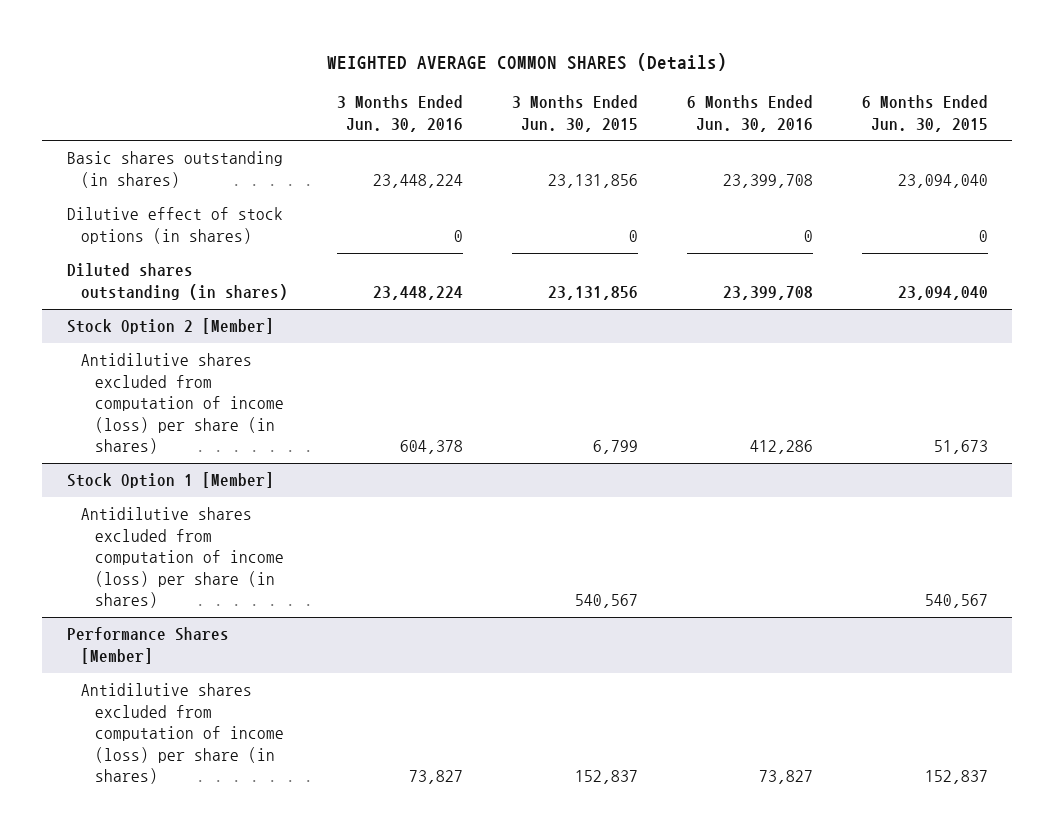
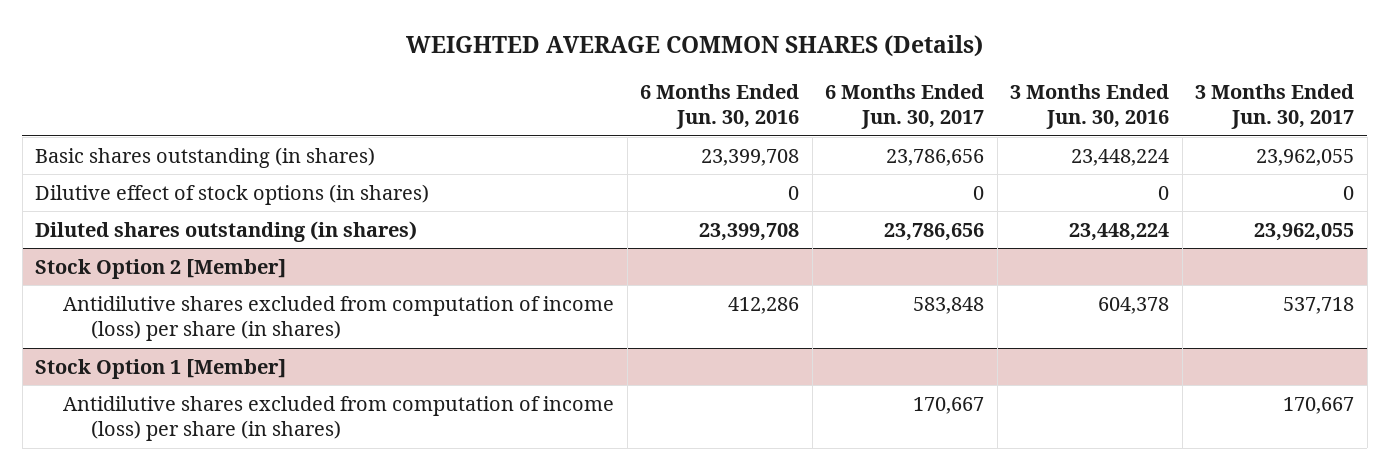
- | 3 Months Ended Jun. 30, 2016 | 3 Months Ended Jun. 30, 2015 | 6 Months Ended Jun. 30, 2016 | 6 Months Ended Jun. 30, 2015
+ | 6 Months Ended Jun. 30, 2016 | 6 Months Ended Jun. 30, 2017 | 3 Months Ended Jun. 30, 2016 | 3 Months Ended Jun. 30, 2017
- Performance Shares [Member]
- Antidilutive shares excluded from computation of income (loss) per share (in shares) | 73,827 | 152,837 | 73,827 | 152,837

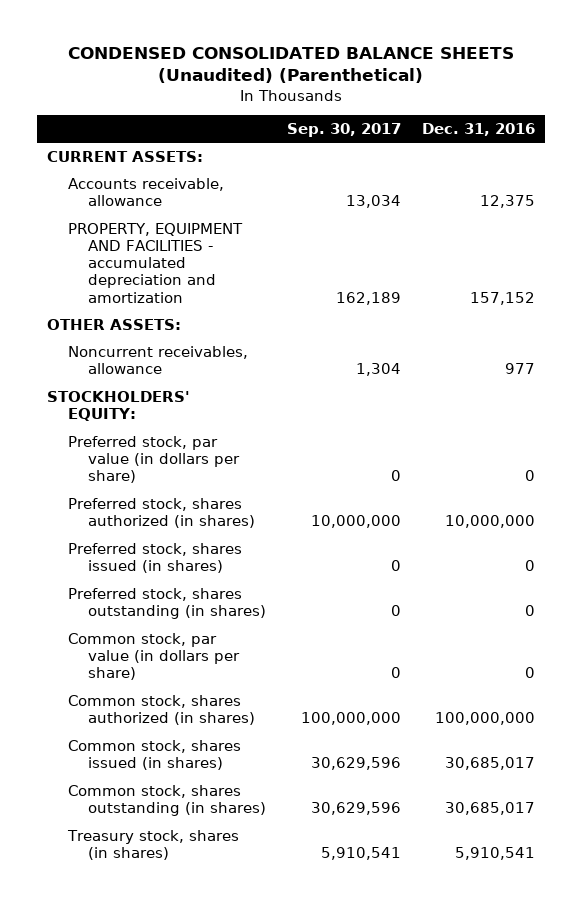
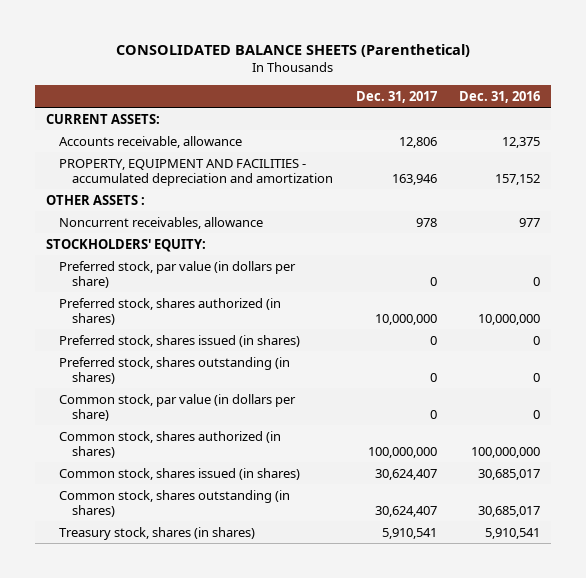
- CONDENSED CONSOLIDATED BALANCE SHEETS (Unaudited) (Parenthetical)
+ CONSOLIDATED BALANCE SHEETS (Parenthetical)
- | Sep. 30, 2017 | Dec. 31, 2016
+ | Dec. 31, 2017 | Dec. 31, 2016
- OTHER ASSETS:
+ OTHER ASSETS :

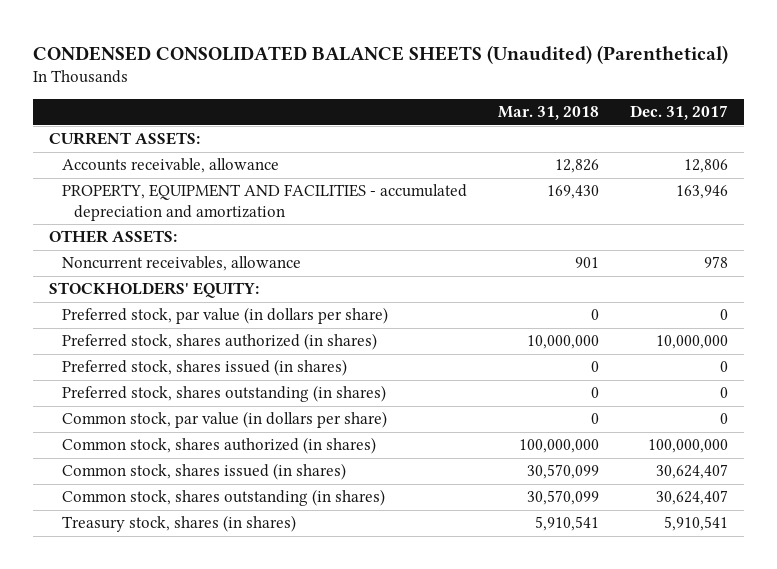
- CONSOLIDATED BALANCE SHEETS (Parenthetical)
+ CONDENSED CONSOLIDATED BALANCE SHEETS (Unaudited) (Parenthetical)
- | Dec. 31, 2017 | Dec. 31, 2016
+ | Mar. 31, 2018 | Dec. 31, 2017
- OTHER ASSETS :
+ OTHER ASSETS:

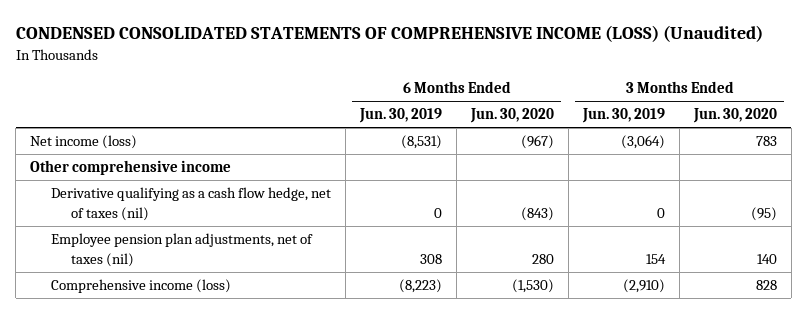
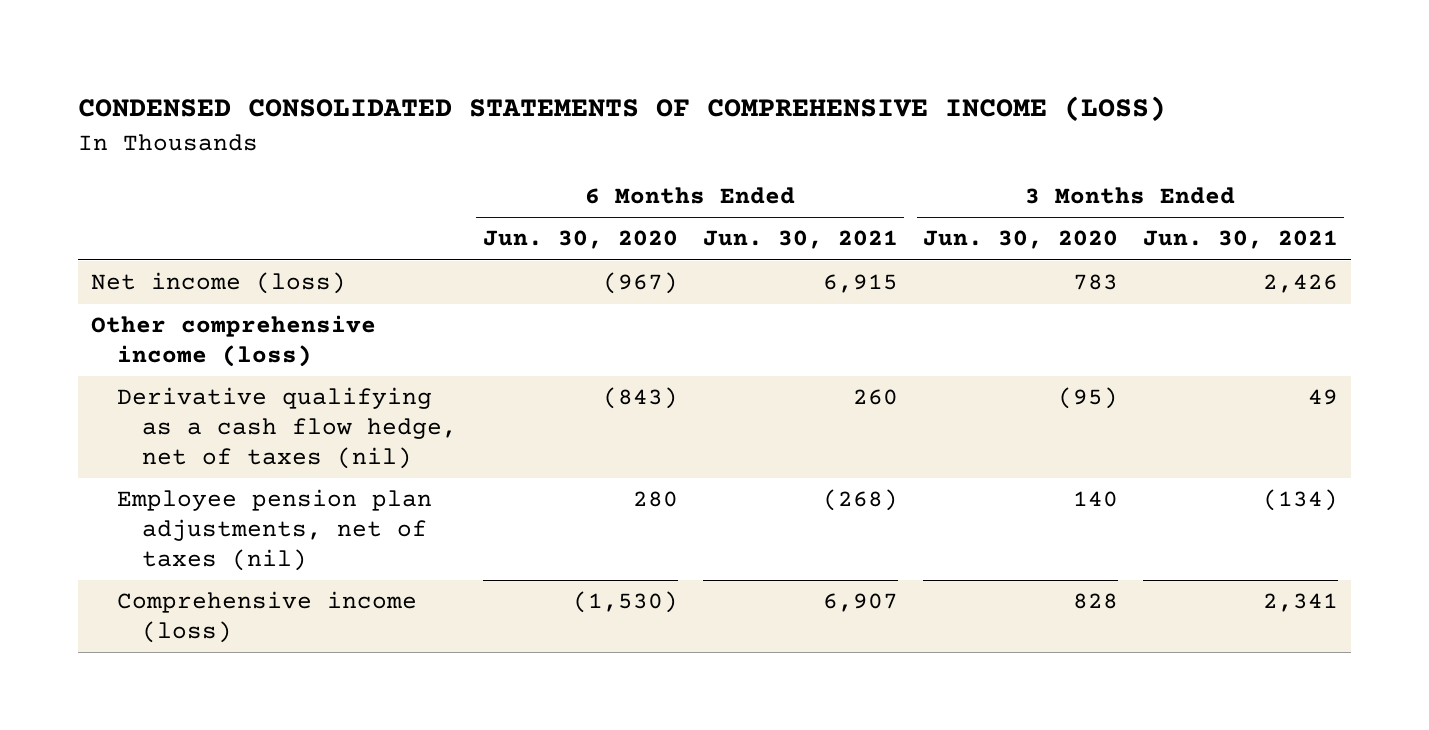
- CONDENSED CONSOLIDATED STATEMENTS OF COMPREHENSIVE INCOME (LOSS) (Unaudited)
+ CONDENSED CONSOLIDATED STATEMENTS OF COMPREHENSIVE INCOME (LOSS)
- | 6 Months Ended Jun. 30, 2019 | 6 Months Ended Jun. 30, 2020 | 3 Months Ended Jun. 30, 2019 | 3 Months Ended Jun. 30, 2020
+ | 6 Months Ended Jun. 30, 2020 | 6 Months Ended Jun. 30, 2021 | 3 Months Ended Jun. 30, 2020 | 3 Months Ended Jun. 30, 2021
- Other comprehensive income
+ Other comprehensive income (loss)

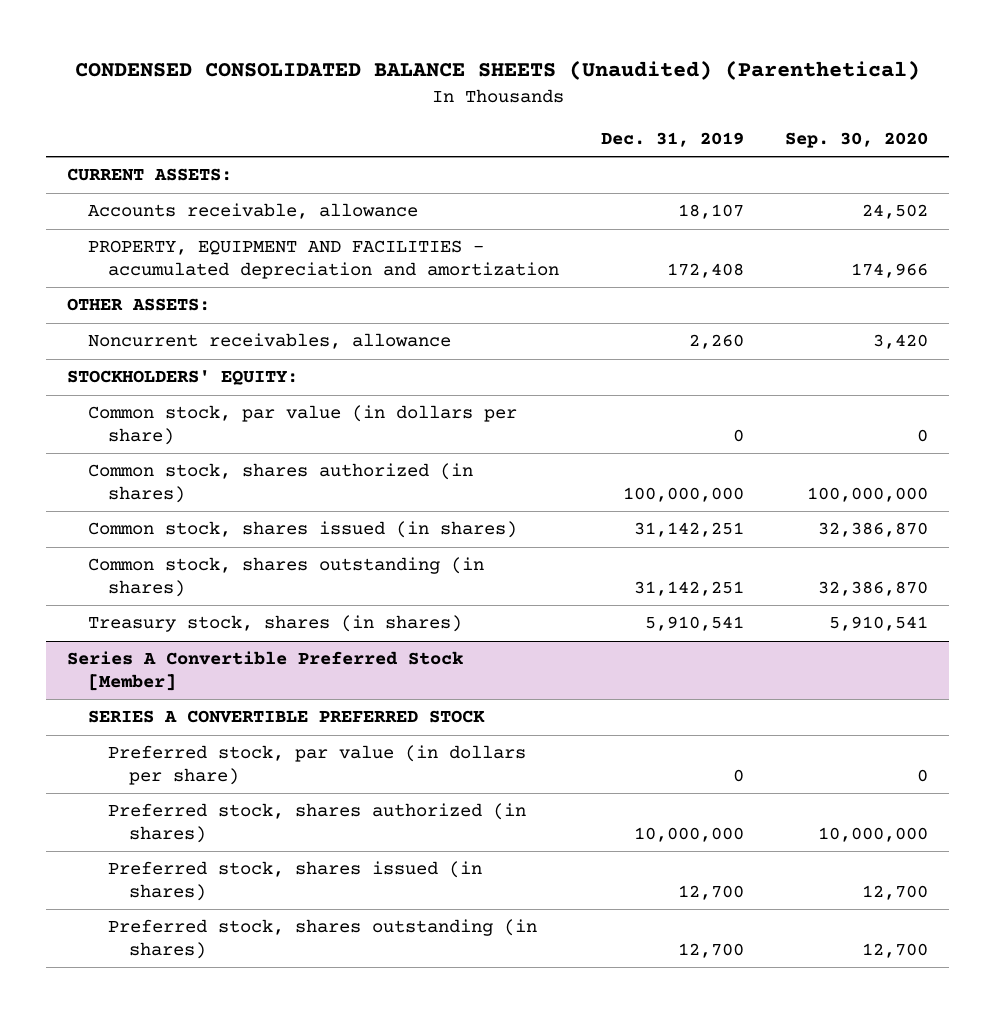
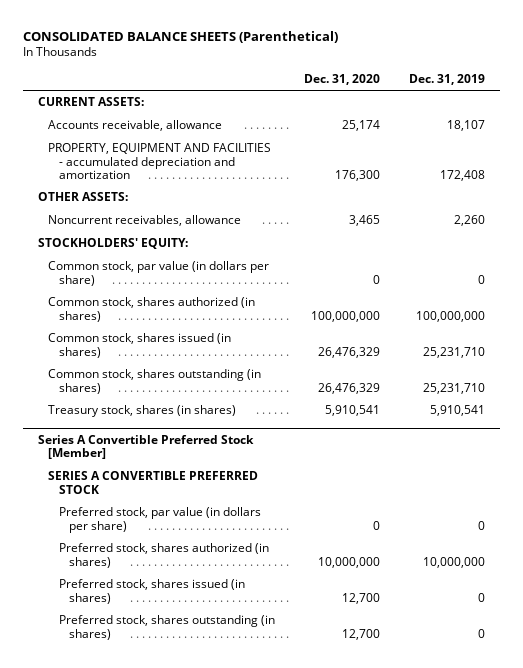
- CONDENSED CONSOLIDATED BALANCE SHEETS (Unaudited) (Parenthetical)
+ CONSOLIDATED BALANCE SHEETS (Parenthetical)
- | Dec. 31, 2019 | Sep. 30, 2020
+ | Dec. 31, 2020 | Dec. 31, 2019
- Common stock, shares issued (in shares) | 31,142,251 | 32,386,870
- Common stock, shares outstanding (in shares) | 31,142,251 | 32,386,870
+ Common stock, shares issued (in shares) | 26,476,329 | 25,231,710
+ Common stock, shares outstanding (in shares) | 26,476,329 | 25,231,710
@ Series A Convertible Preferred Stock [Member]
- Preferred stock, shares issued (in shares) | 12,700 | 12,700
- Preferred stock, shares outstanding (in shares) | 12,700 | 12,700
+ Preferred stock, shares issued (in shares) | 12,700 | 0
+ Preferred stock, shares outstanding (in shares) | 12,700 | 0

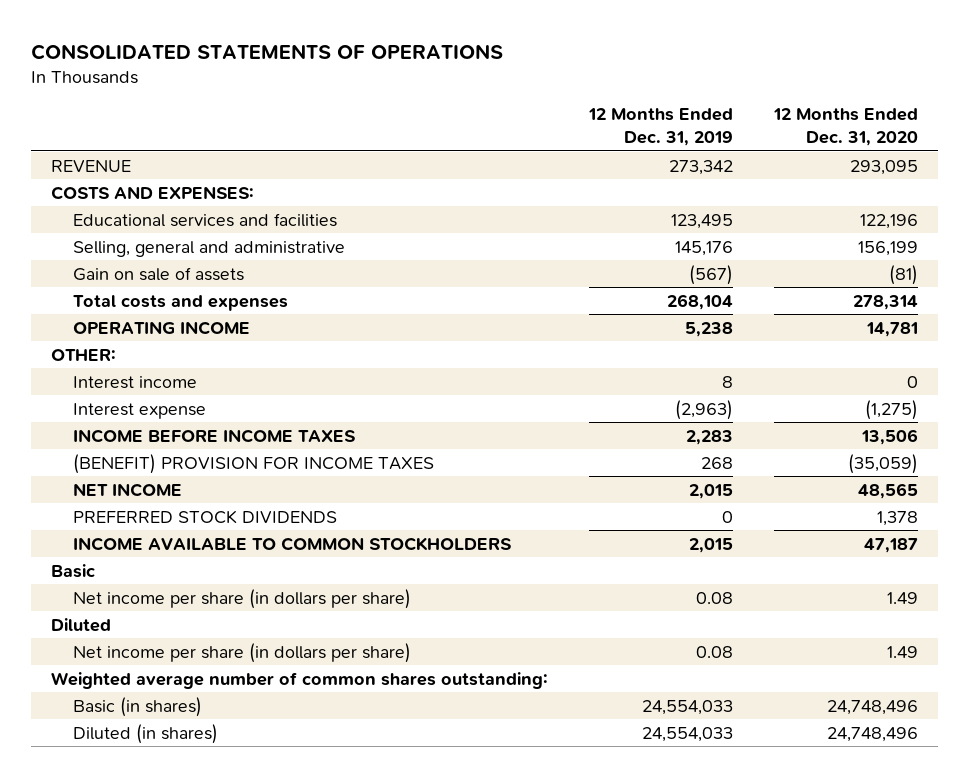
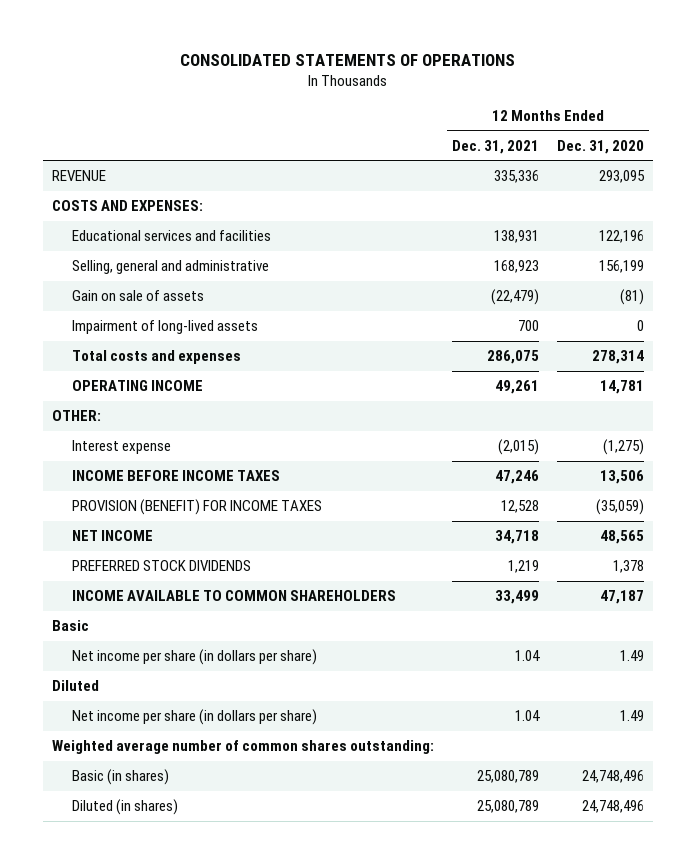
- | 12 Months Ended Dec. 31, 2019 | 12 Months Ended Dec. 31, 2020
+ | 12 Months Ended Dec. 31, 2021 | 12 Months Ended Dec. 31, 2020
+ Impairment of long-lived assets | 700 | 0
- Interest income | 8 | 0
- (BENEFIT) PROVISION FOR INCOME TAXES | 268 | (35,059)
+ PROVISION (BENEFIT) FOR INCOME TAXES | 12,528 | (35,059)
- INCOME AVAILABLE TO COMMON STOCKHOLDERS | 2,015 | 47,187
+ INCOME AVAILABLE TO COMMON SHAREHOLDERS | 33,499 | 47,187

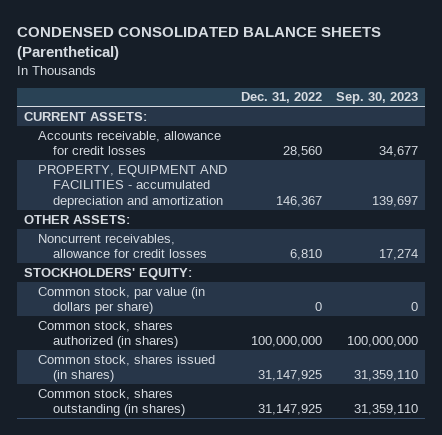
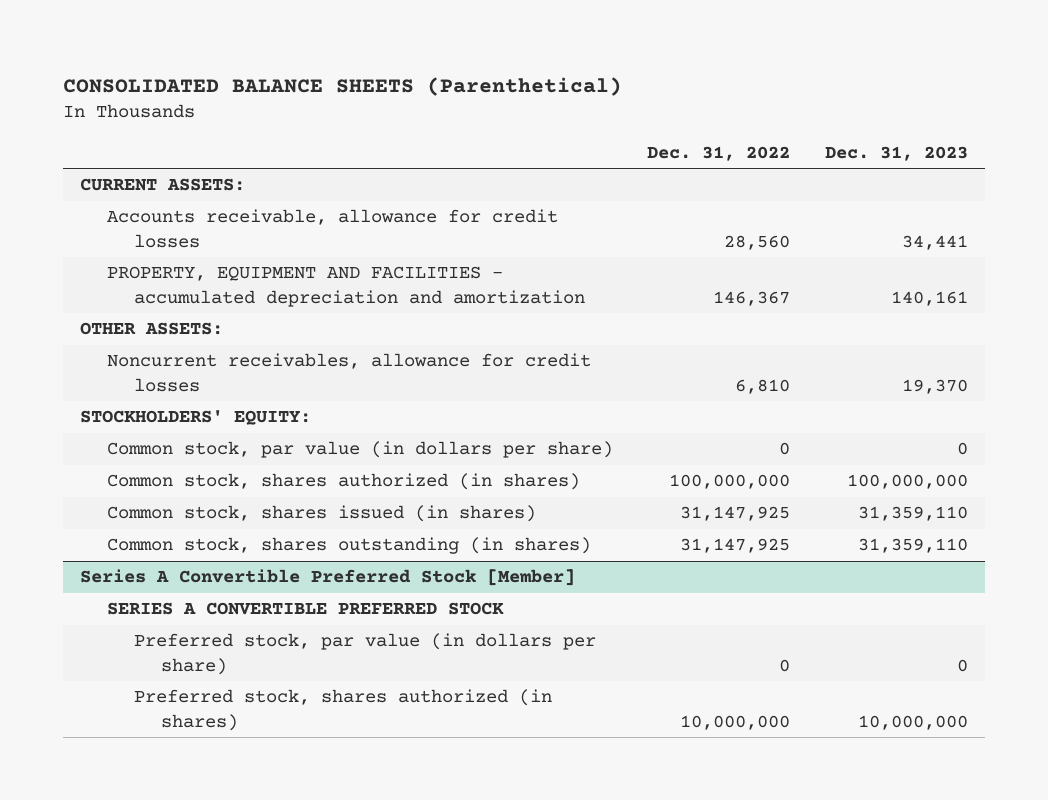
- CONDENSED CONSOLIDATED BALANCE SHEETS (Parenthetical)
+ CONSOLIDATED BALANCE SHEETS (Parenthetical)
- | Dec. 31, 2022 | Sep. 30, 2023
+ | Dec. 31, 2022 | Dec. 31, 2023
+ Series A Convertible Preferred Stock [Member]
+ SERIES A CONVERTIBLE PREFERRED STOCK
+ Preferred stock, par value (in dollars per share) | 0 | 0
+ Preferred stock, shares authorized (in shares) | 10,000,000 | 10,000,000

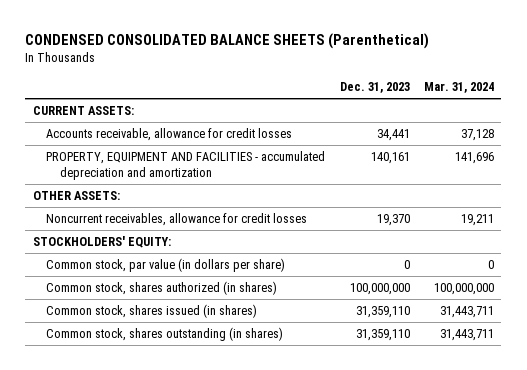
- CONSOLIDATED BALANCE SHEETS (Parenthetical)
+ CONDENSED CONSOLIDATED BALANCE SHEETS (Parenthetical)
- | Dec. 31, 2022 | Dec. 31, 2023
+ | Dec. 31, 2023 | Mar. 31, 2024
- Series A Convertible Preferred Stock [Member]
- SERIES A CONVERTIBLE PREFERRED STOCK
- Preferred stock, par value (in dollars per share) | 0 | 0
- Preferred stock, shares authorized (in shares) | 10,000,000 | 10,000,000

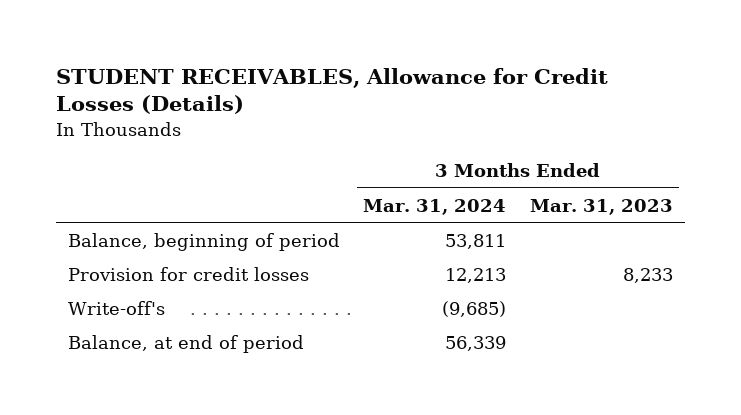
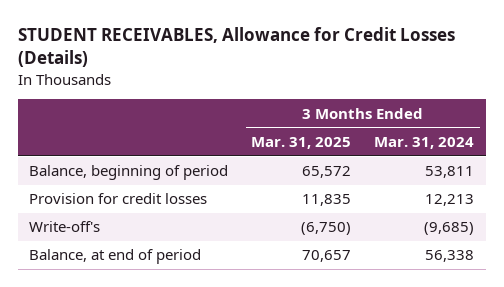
- | 3 Months Ended Mar. 31, 2024 | 3 Months Ended Mar. 31, 2023
+ | 3 Months Ended Mar. 31, 2025 | 3 Months Ended Mar. 31, 2024
- Balance, at end of period | 56,339 |
+ Balance, at end of period | 70,657 | 56,338

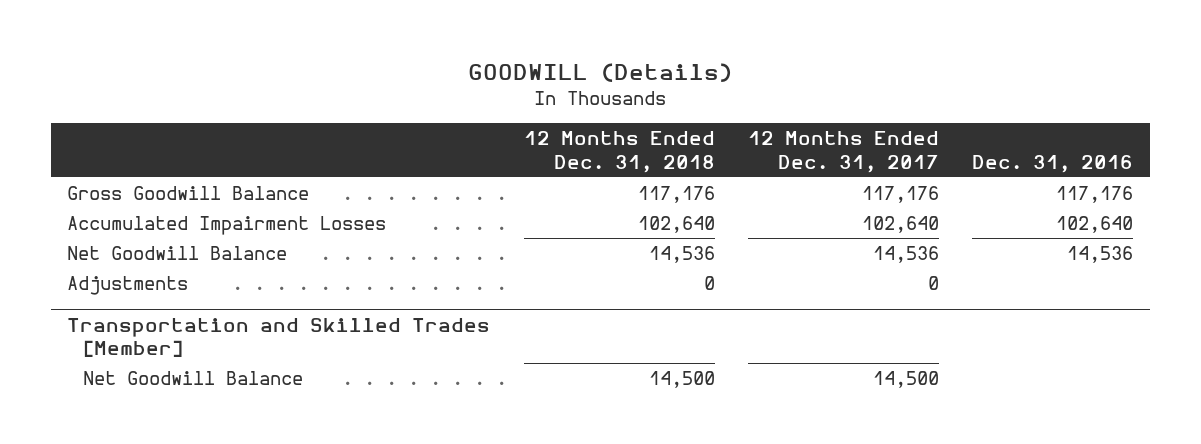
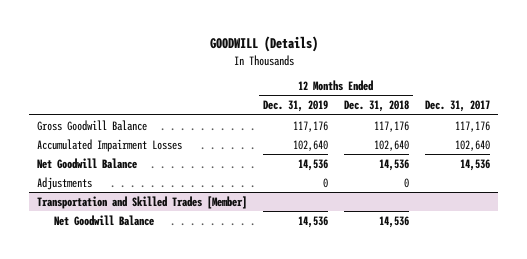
- | 12 Months Ended Dec. 31, 2018 | 12 Months Ended Dec. 31, 2017 | Dec. 31, 2016
+ | 12 Months Ended Dec. 31, 2019 | 12 Months Ended Dec. 31, 2018 | Dec. 31, 2017
@ Transportation and Skilled Trades [Member]
- Net Goodwill Balance | 14,500 | 14,500 |
+ Net Goodwill Balance | 14,536 | 14,536 |

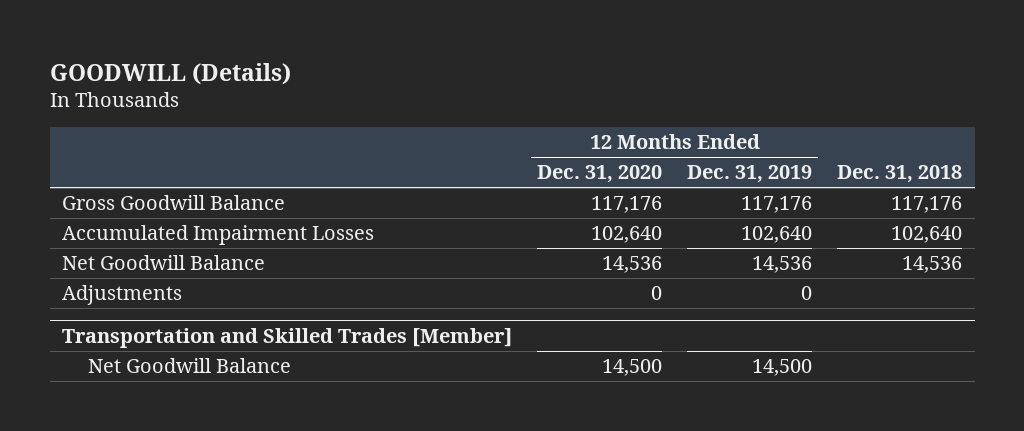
- | 12 Months Ended Dec. 31, 2019 | 12 Months Ended Dec. 31, 2018 | Dec. 31, 2017
+ | 12 Months Ended Dec. 31, 2020 | 12 Months Ended Dec. 31, 2019 | Dec. 31, 2018
@ Transportation and Skilled Trades [Member]
- Net Goodwill Balance | 14,536 | 14,536 |
+ Net Goodwill Balance | 14,500 | 14,500 |

